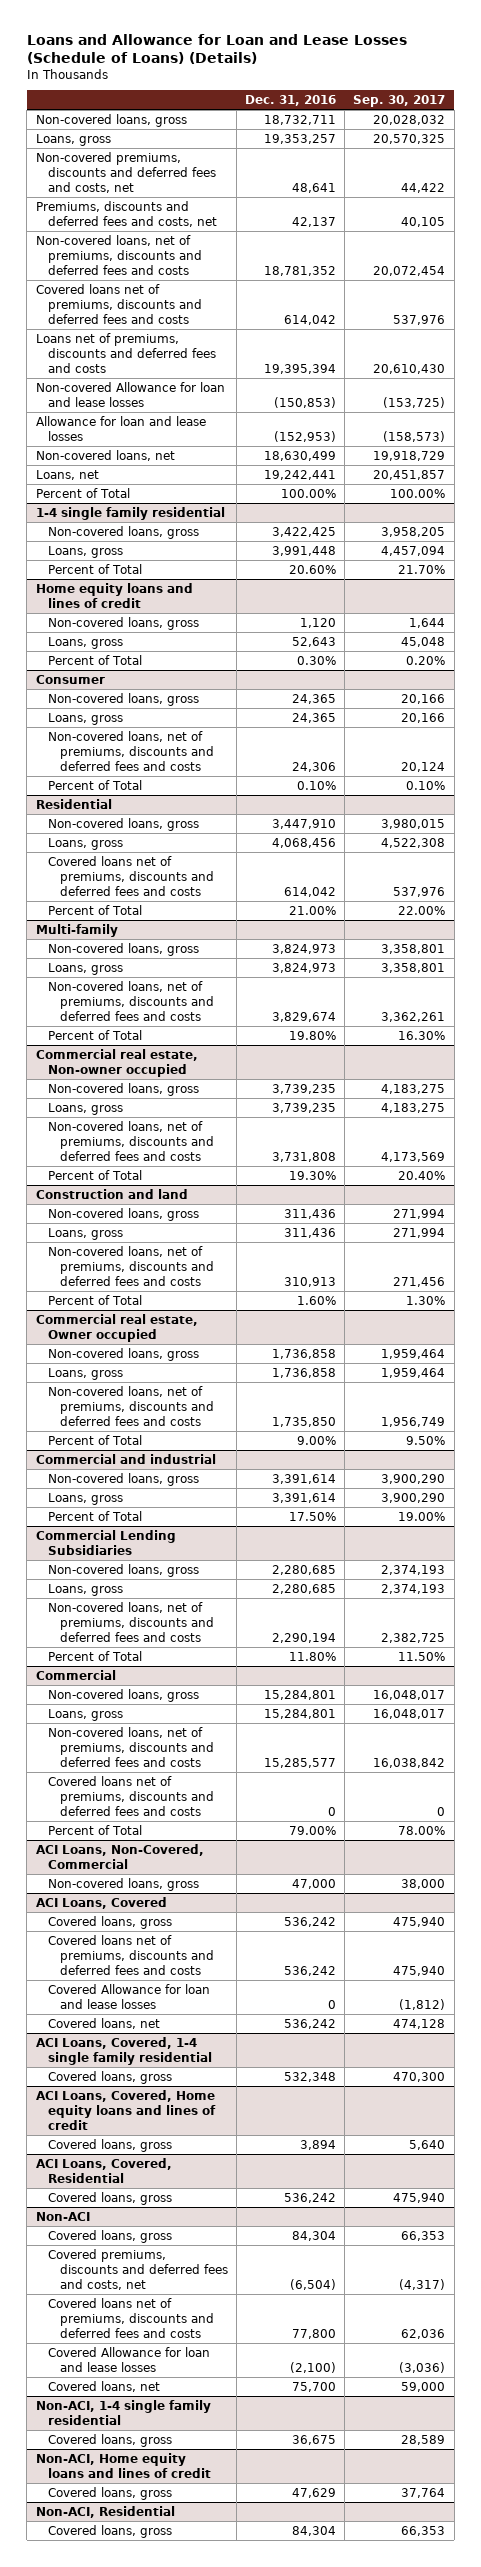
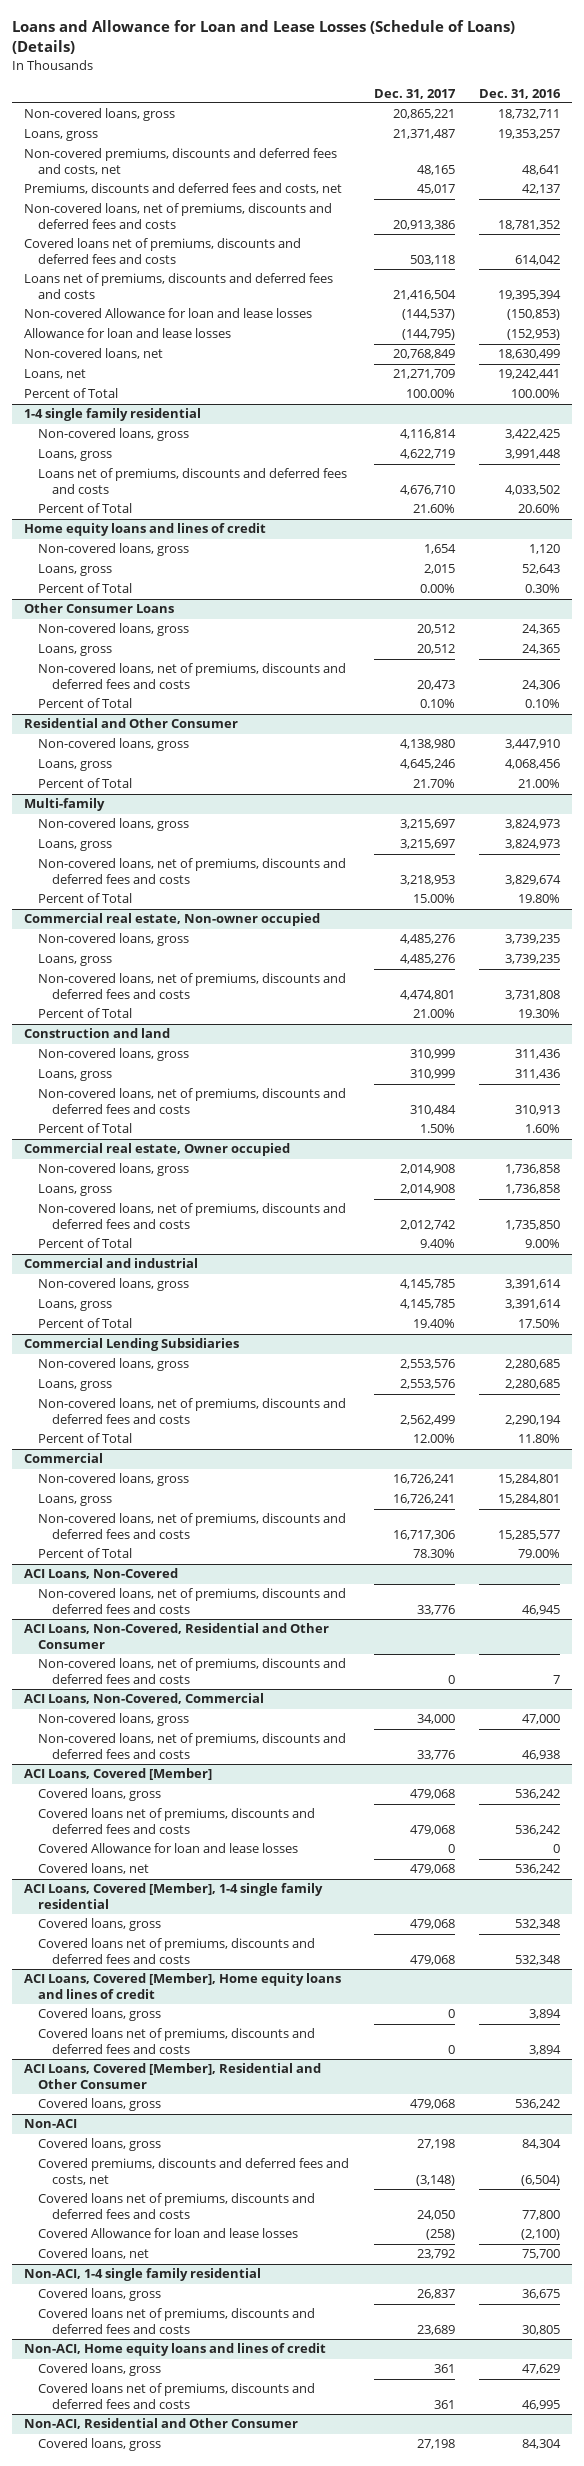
- | Dec. 31, 2016 | Sep. 30, 2017
+ | Dec. 31, 2017 | Dec. 31, 2016
@ 1-4 single family residential
+ Loans net of premiums, discounts and deferred fees and costs | 4,676,710 | 4,033,502
- Consumer
+ Other Consumer Loans
- Residential
+ Residential and Other Consumer
- Covered loans net of premiums, discounts and deferred fees and costs | 614,042 | 537,976
@ Commercial
- Covered loans net of premiums, discounts and deferred fees and costs | 0 | 0
+ ACI Loans, Non-Covered
+ Non-covered loans, net of premiums, discounts and deferred fees and costs | 33,776 | 46,945
+ ACI Loans, Non-Covered, Residential and Other Consumer
+ Non-covered loans, net of premiums, discounts and deferred fees and costs | 0 | 7
- ACI Loans, Covered
@ ACI Loans, Non-Covered, Commercial
+ Non-covered loans, net of premiums, discounts and deferred fees and costs | 33,776 | 46,938
+ ACI Loans, Covered [Member]
- ACI Loans, Covered, 1-4 single family residential
+ ACI Loans, Covered [Member], 1-4 single family residential
- ACI Loans, Covered, Home equity loans and lines of credit
+ Covered loans net of premiums, discounts and deferred fees and costs | 479,068 | 532,348
+ ACI Loans, Covered [Member], Home equity loans and lines of credit
- ACI Loans, Covered, Residential
+ Covered loans net of premiums, discounts and deferred fees and costs | 0 | 3,894
+ ACI Loans, Covered [Member], Residential and Other Consumer
@ Non-ACI, 1-4 single family residential
+ Covered loans net of premiums, discounts and deferred fees and costs | 23,689 | 30,805
- Non-ACI, Residential
@ Non-ACI, Home equity loans and lines of credit
+ Covered loans net of premiums, discounts and deferred fees and costs | 361 | 46,995
+ Non-ACI, Residential and Other Consumer

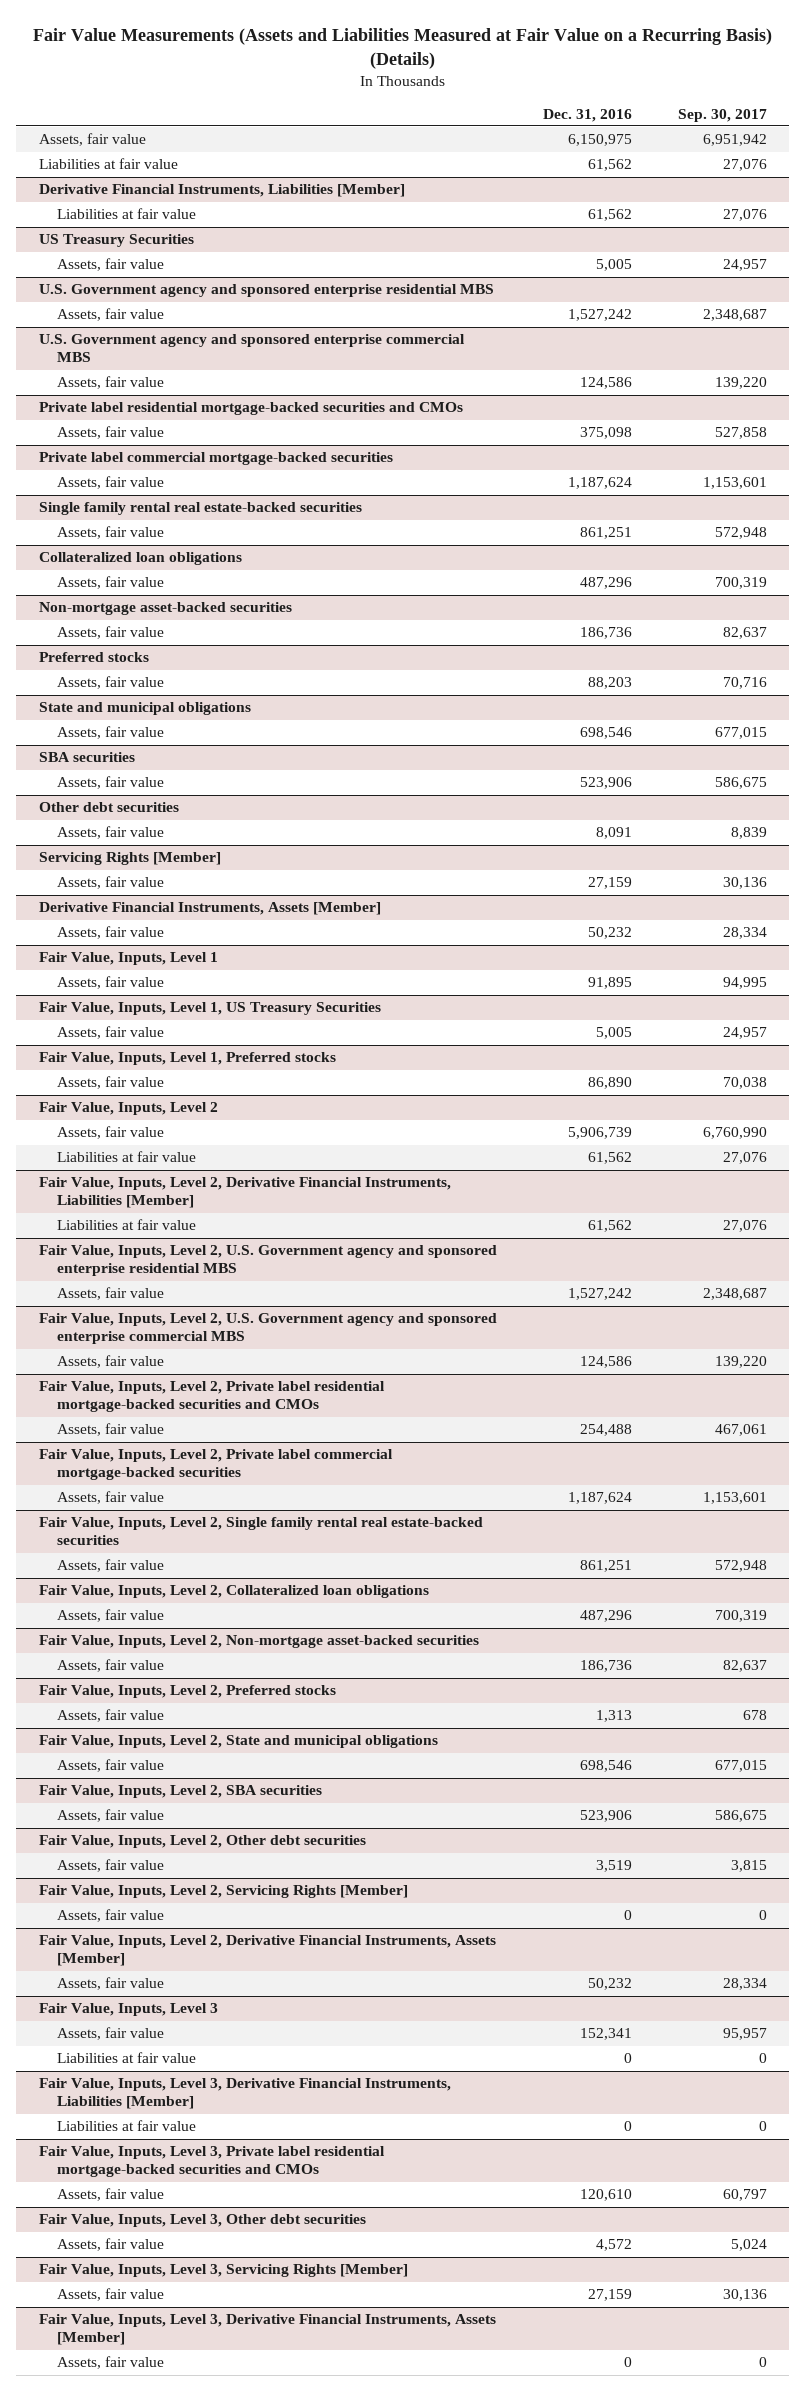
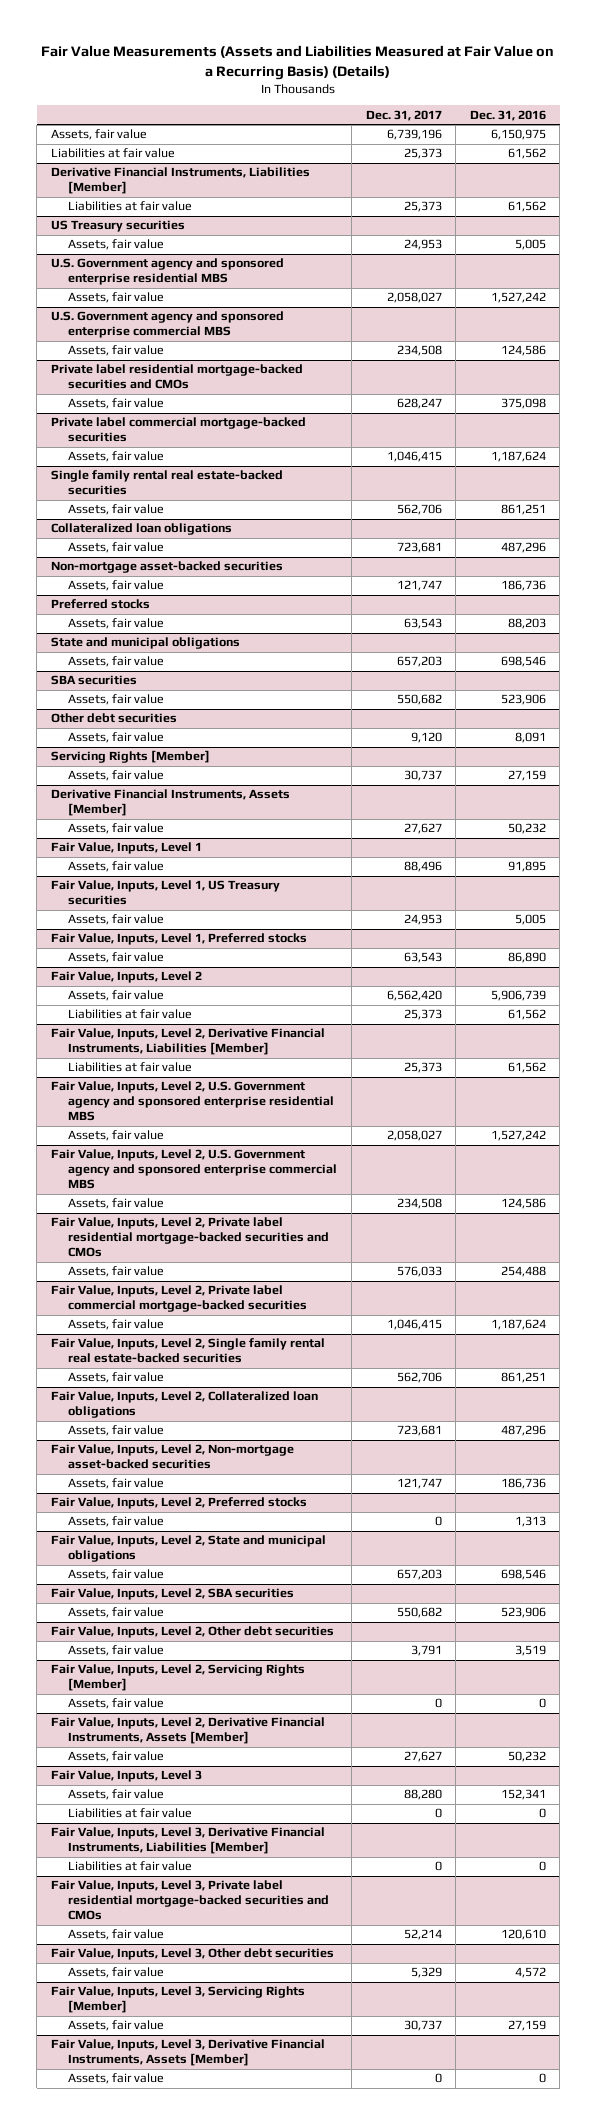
- | Dec. 31, 2016 | Sep. 30, 2017
+ | Dec. 31, 2017 | Dec. 31, 2016
- US Treasury Securities
+ US Treasury securities
- Fair Value, Inputs, Level 1, US Treasury Securities
+ Fair Value, Inputs, Level 1, US Treasury securities

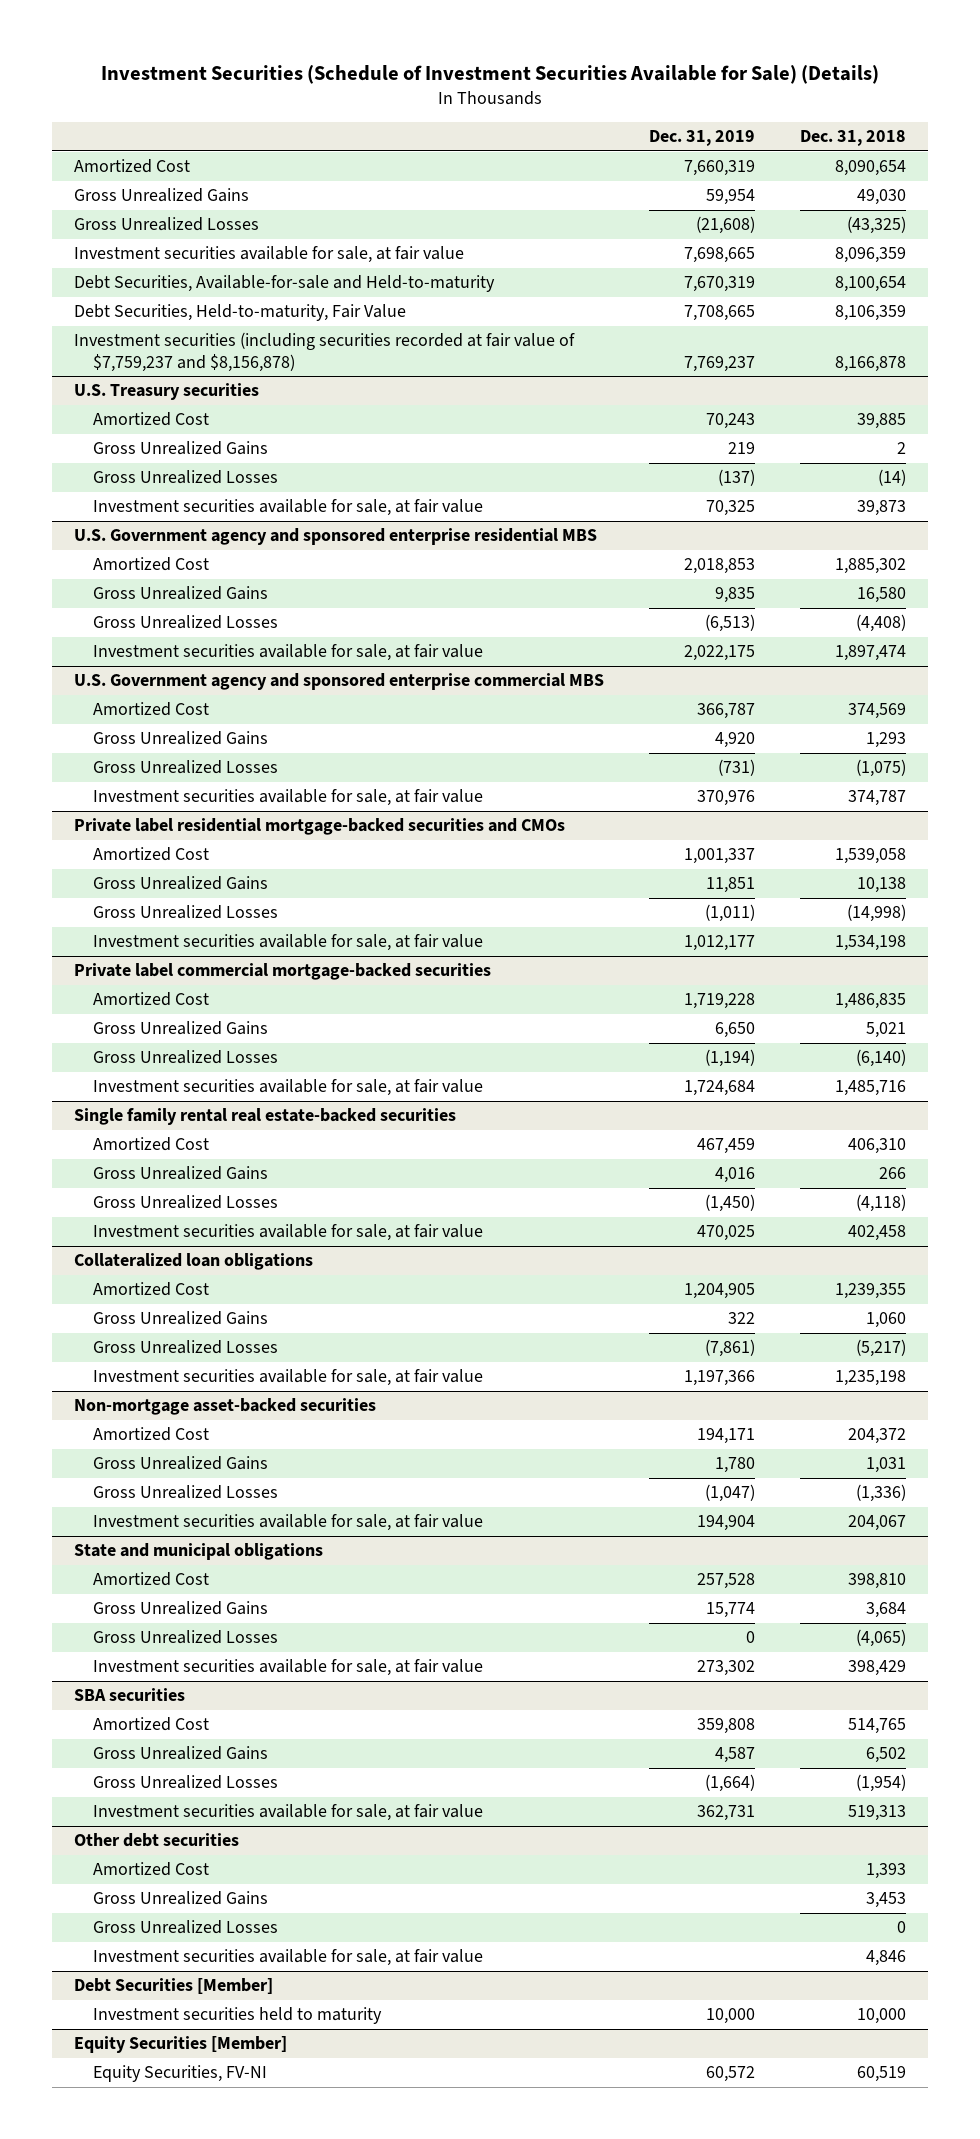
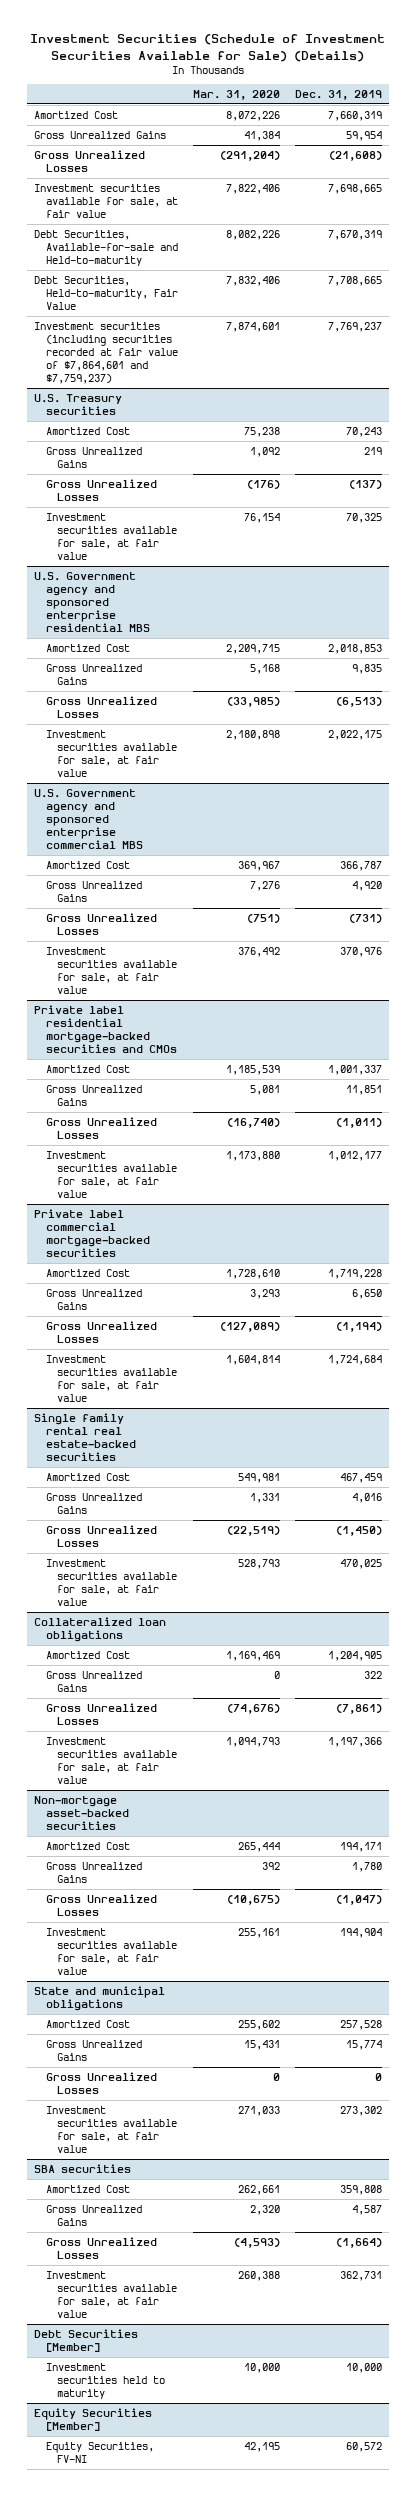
- | Dec. 31, 2019 | Dec. 31, 2018
+ | Mar. 31, 2020 | Dec. 31, 2019
- Investment securities (including securities recorded at fair value of $7,759,237 and $8,156,878) | 7,769,237 | 8,166,878
+ Investment securities (including securities recorded at fair value of $7,864,601 and $7,759,237) | 7,874,601 | 7,769,237
- Other debt securities
- Amortized Cost | | 1,393
- Gross Unrealized Gains | | 3,453
- Gross Unrealized Losses | | 0
- Investment securities available for sale, at fair value | | 4,846

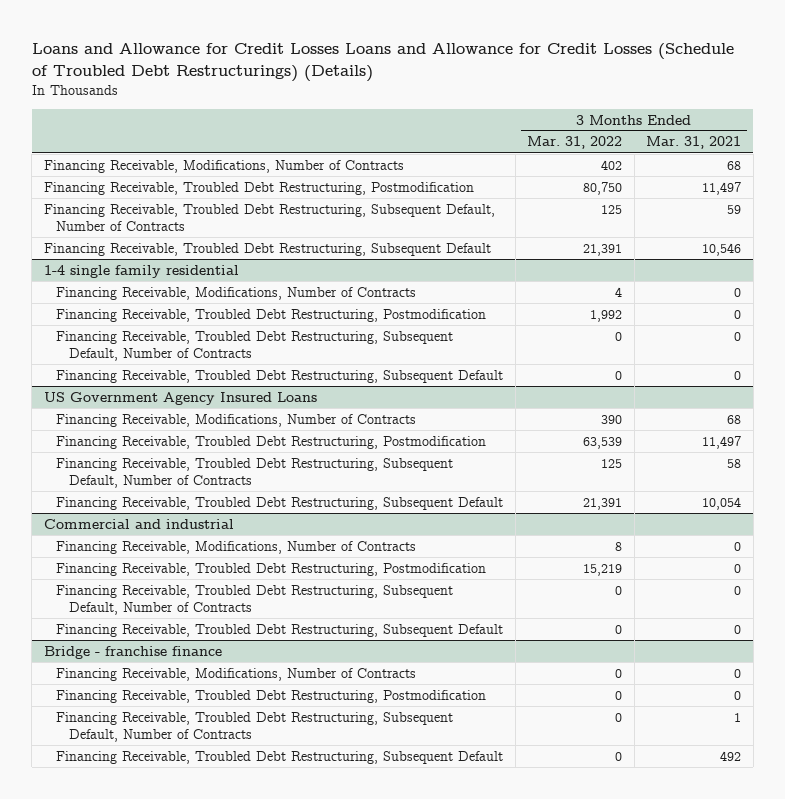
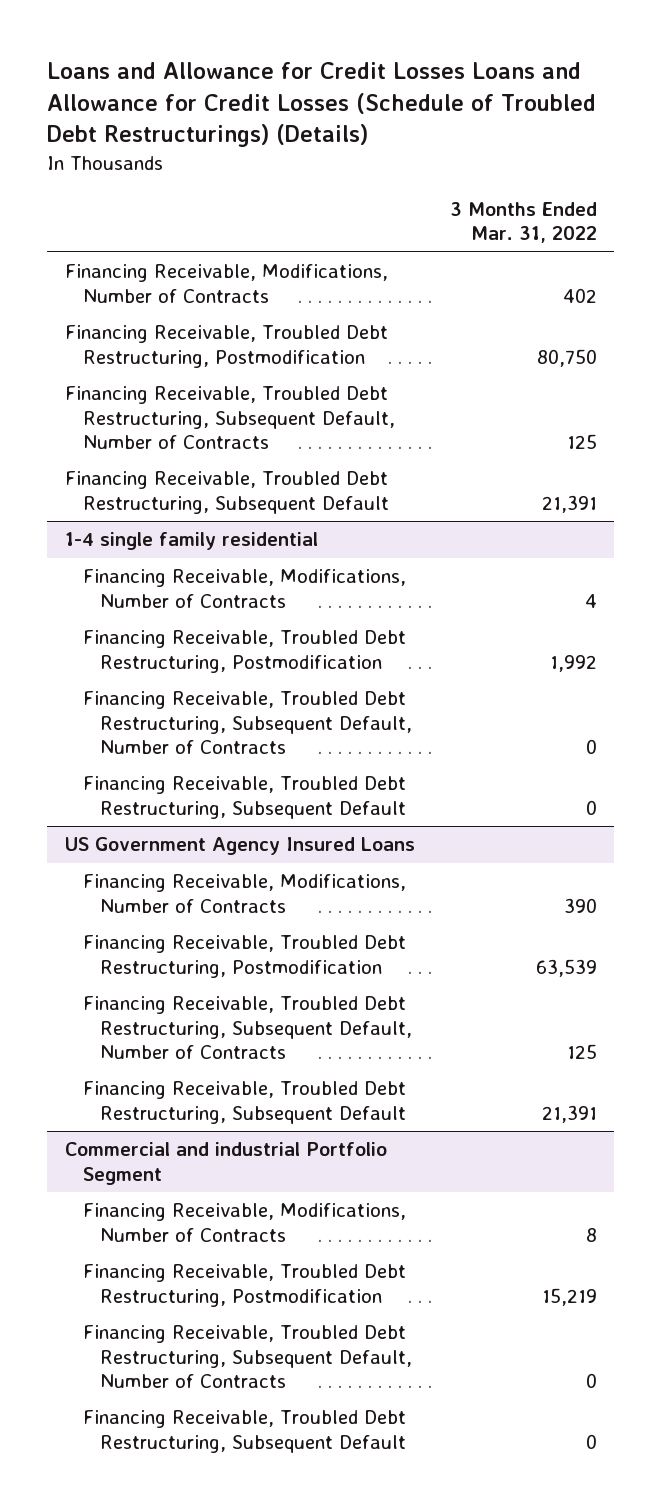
- | 3 Months Ended Mar. 31, 2022 | 3 Months Ended Mar. 31, 2021
+ | 3 Months Ended Mar. 31, 2022
- Commercial and industrial
+ Commercial and industrial Portfolio Segment
- Bridge - franchise finance
- Financing Receivable, Modifications, Number of Contracts | 0 | 0
- Financing Receivable, Troubled Debt Restructuring, Postmodification | 0 | 0
- Financing Receivable, Troubled Debt Restructuring, Subsequent Default, Number of Contracts | 0 | 1
- Financing Receivable, Troubled Debt Restructuring, Subsequent Default | 0 | 492

